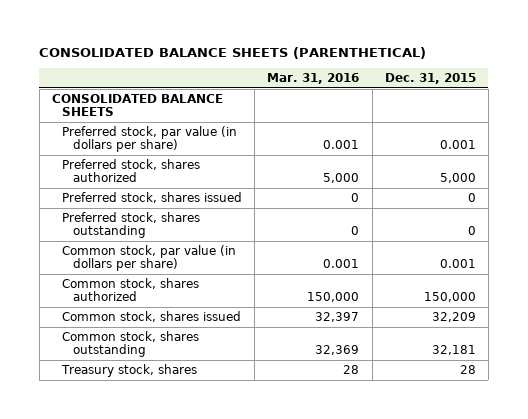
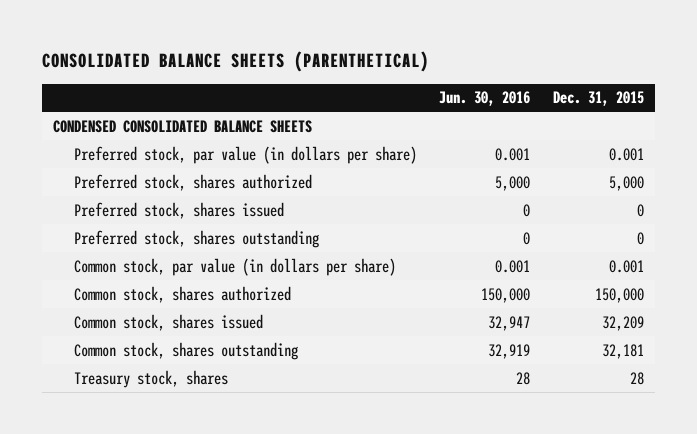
- | Mar. 31, 2016 | Dec. 31, 2015
+ | Jun. 30, 2016 | Dec. 31, 2015
- CONSOLIDATED BALANCE SHEETS
+ CONDENSED CONSOLIDATED BALANCE SHEETS

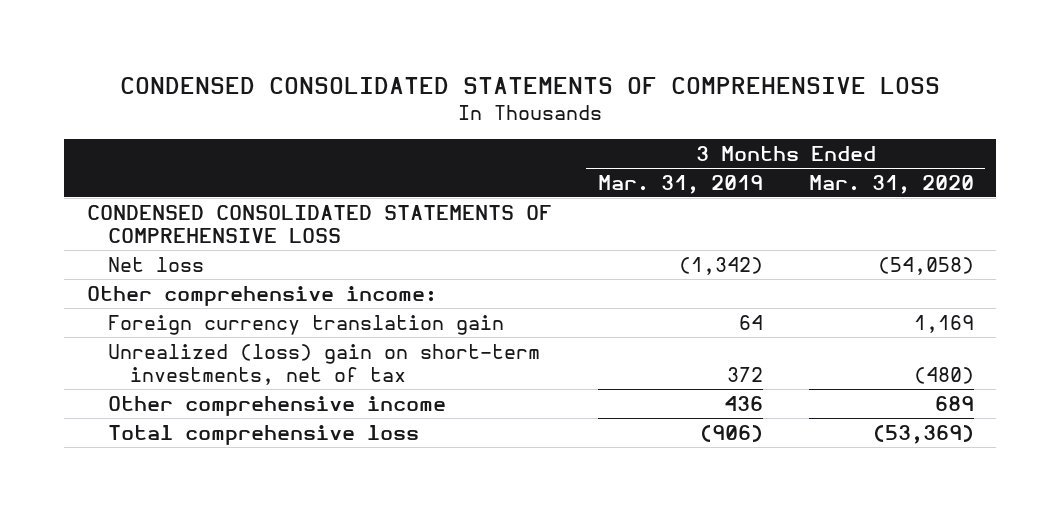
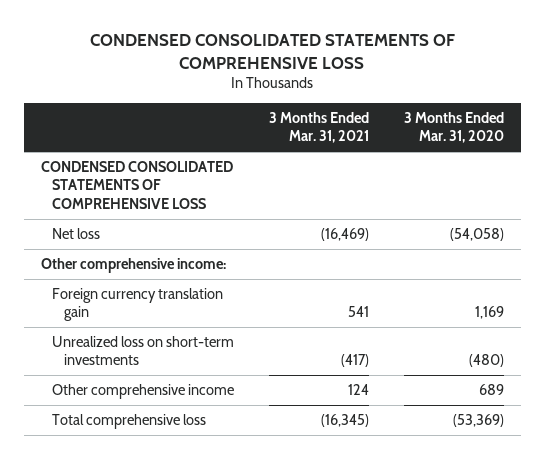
- | 3 Months Ended Mar. 31, 2019 | 3 Months Ended Mar. 31, 2020
+ | 3 Months Ended Mar. 31, 2021 | 3 Months Ended Mar. 31, 2020
- Unrealized (loss) gain on short-term investments, net of tax | 372 | (480)
+ Unrealized loss on short-term investments | (417) | (480)

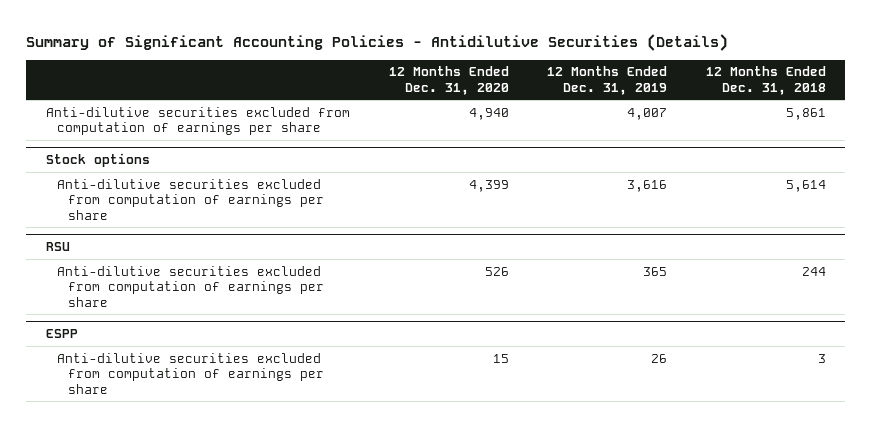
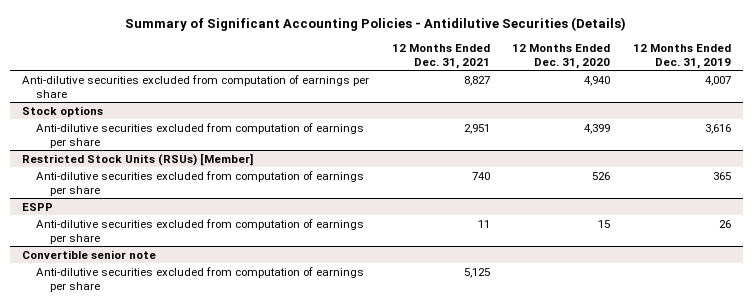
- | 12 Months Ended Dec. 31, 2020 | 12 Months Ended Dec. 31, 2019 | 12 Months Ended Dec. 31, 2018
+ | 12 Months Ended Dec. 31, 2021 | 12 Months Ended Dec. 31, 2020 | 12 Months Ended Dec. 31, 2019
- RSU
+ Restricted Stock Units (RSUs) [Member]
+ Convertible senior note
+ Anti-dilutive securities excluded from computation of earnings per share | 5,125 | |

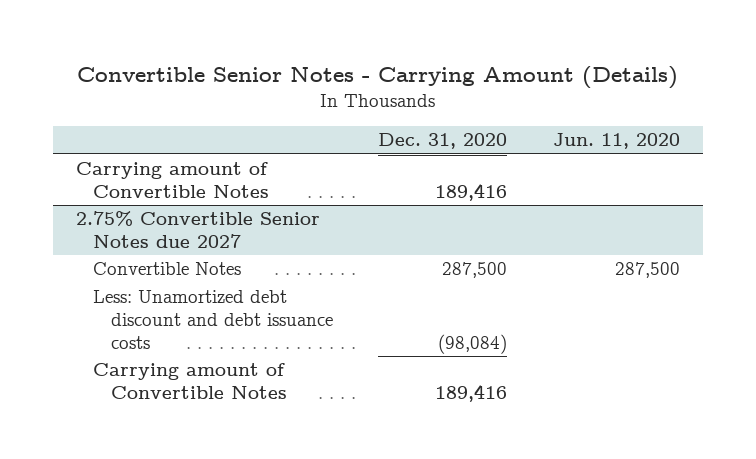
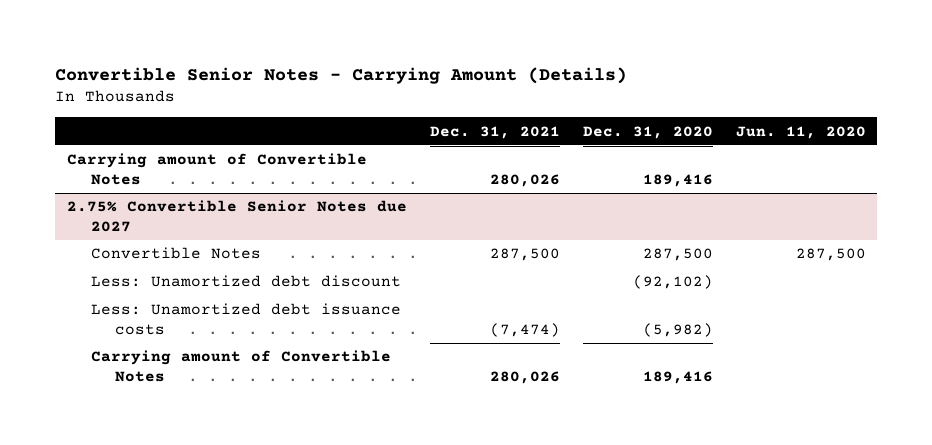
- | Dec. 31, 2020 | Jun. 11, 2020
+ | Dec. 31, 2021 | Dec. 31, 2020 | Jun. 11, 2020
@ 2.75% Convertible Senior Notes due 2027
- Less: Unamortized debt discount and debt issuance costs | (98,084) |
+ Less: Unamortized debt discount | | (92,102) |
+ Less: Unamortized debt issuance costs | (7,474) | (5,982) |

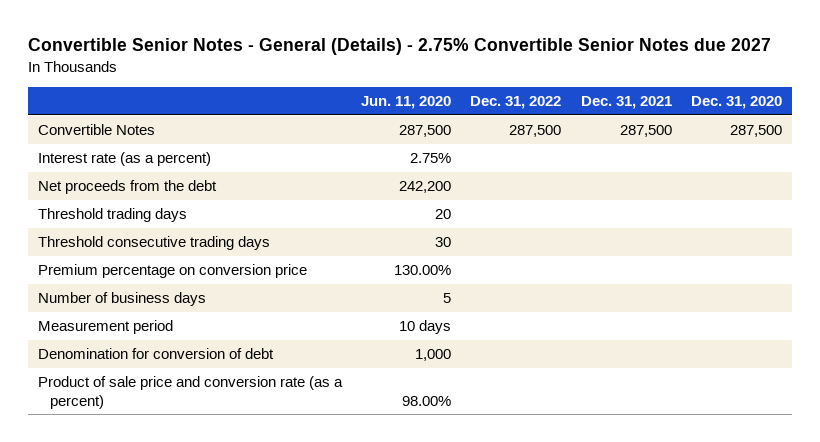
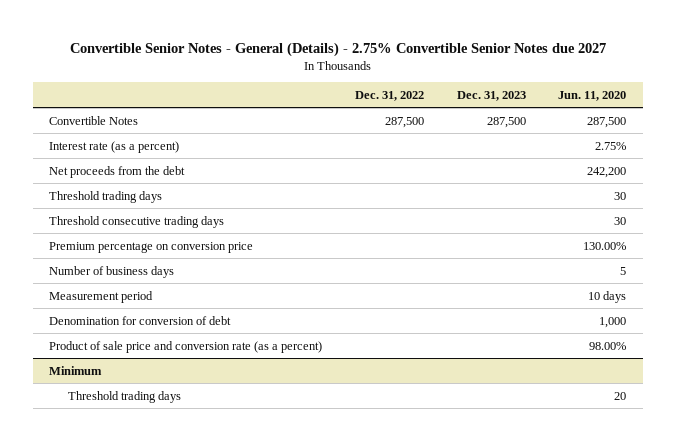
- | Jun. 11, 2020 | Dec. 31, 2022 | Dec. 31, 2021 | Dec. 31, 2020
+ | Dec. 31, 2022 | Dec. 31, 2023 | Jun. 11, 2020
- Threshold trading days | 20 | | |
+ Threshold trading days | | | 30
+ Minimum
+ Threshold trading days | | | 20

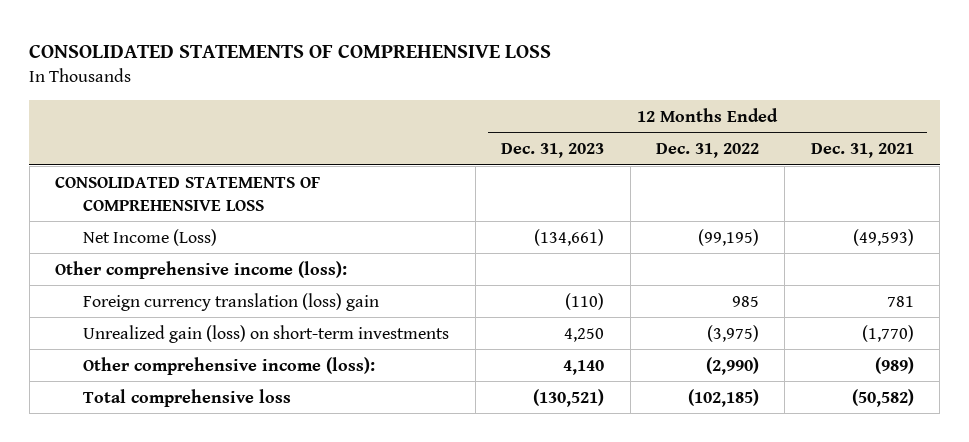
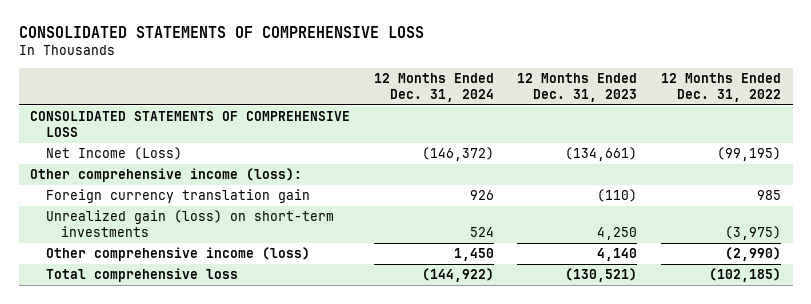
- | 12 Months Ended Dec. 31, 2023 | 12 Months Ended Dec. 31, 2022 | 12 Months Ended Dec. 31, 2021
+ | 12 Months Ended Dec. 31, 2024 | 12 Months Ended Dec. 31, 2023 | 12 Months Ended Dec. 31, 2022
- Foreign currency translation (loss) gain | (110) | 985 | 781
+ Foreign currency translation gain | 926 | (110) | 985
- Other comprehensive income (loss): | 4,140 | (2,990) | (989)
+ Other comprehensive income (loss) | 1,450 | 4,140 | (2,990)

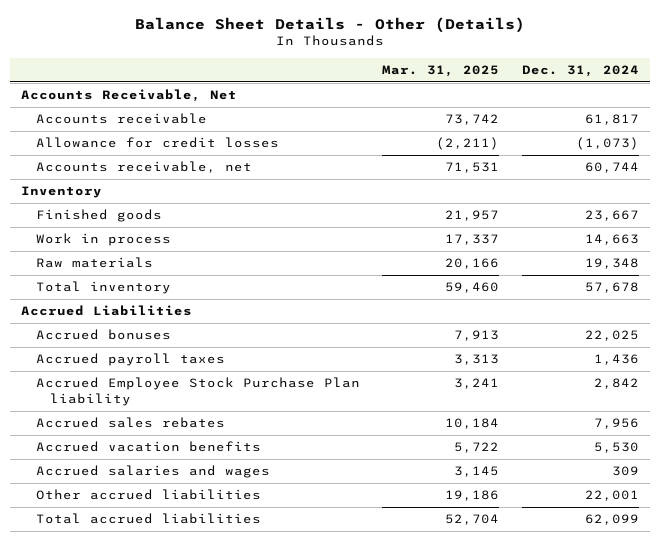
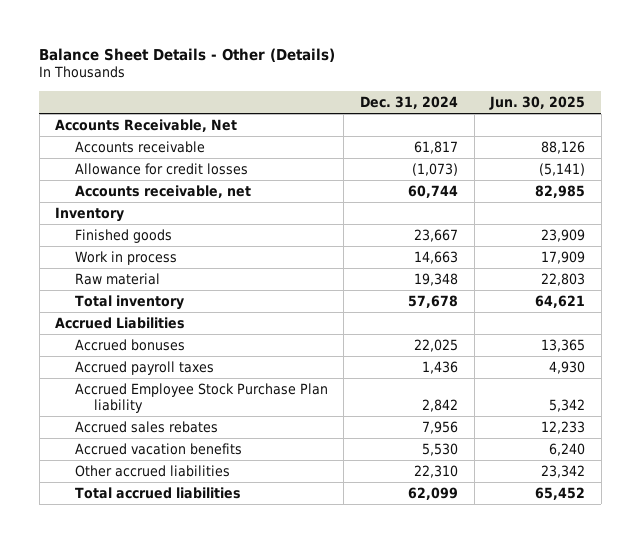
- | Mar. 31, 2025 | Dec. 31, 2024
+ | Dec. 31, 2024 | Jun. 30, 2025
- Raw materials | 20,166 | 19,348
+ Raw material | 19,348 | 22,803
- Accrued salaries and wages | 3,145 | 309
- Other accrued liabilities | 19,186 | 22,001
+ Other accrued liabilities | 22,310 | 23,342

